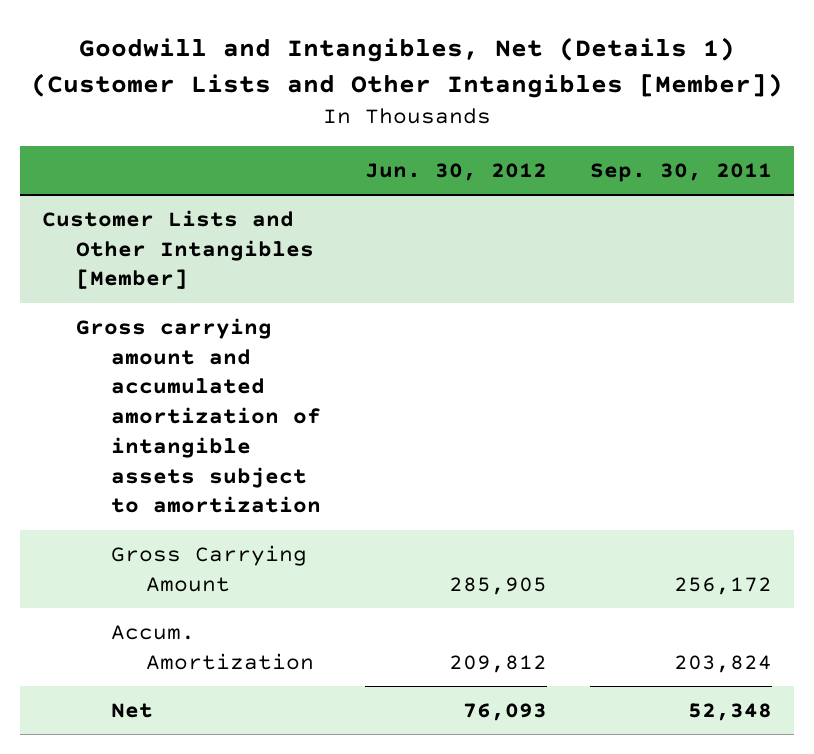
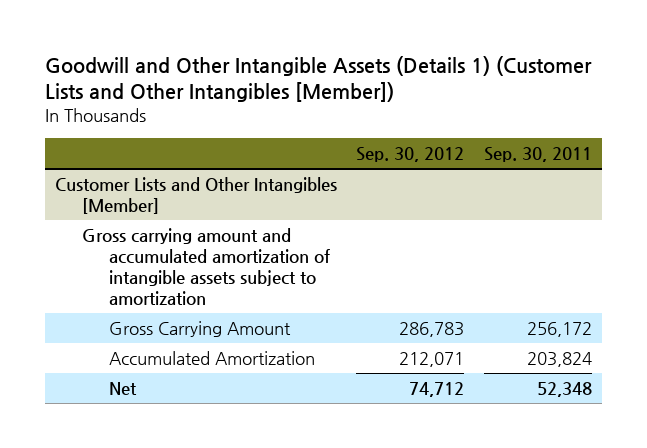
- Goodwill and Intangibles, Net (Details 1) (Customer Lists and Other Intangibles [Member])
+ Goodwill and Other Intangible Assets (Details 1) (Customer Lists and Other Intangibles [Member])
- | Jun. 30, 2012 | Sep. 30, 2011
+ | Sep. 30, 2012 | Sep. 30, 2011
@ Customer Lists and Other Intangibles [Member]
- Accum. Amortization | 209,812 | 203,824
+ Accumulated Amortization | 212,071 | 203,824

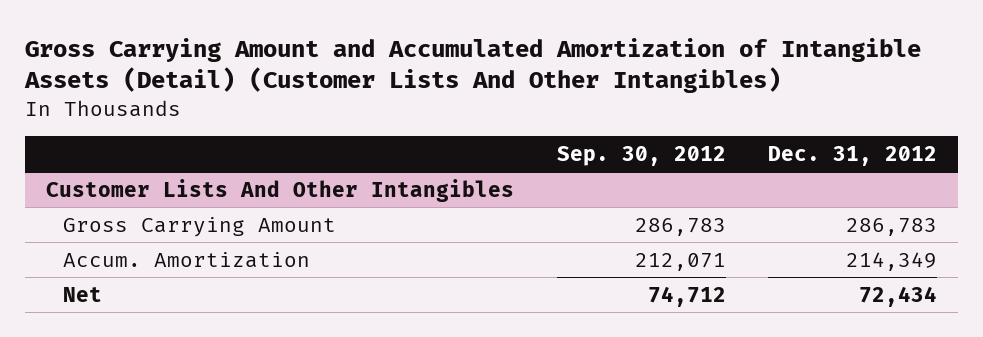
- Goodwill and Other Intangible Assets (Details 1) (Customer Lists and Other Intangibles [Member])
+ Gross Carrying Amount and Accumulated Amortization of Intangible Assets (Detail) (Customer Lists And Other Intangibles)
- | Sep. 30, 2012 | Sep. 30, 2011
+ | Sep. 30, 2012 | Dec. 31, 2012
- Customer Lists and Other Intangibles [Member]
- Gross carrying amount and accumulated amortization of intangible assets subject to amortization
+ Customer Lists And Other Intangibles
- Accumulated Amortization | 212,071 | 203,824
+ Accum. Amortization | 212,071 | 214,349

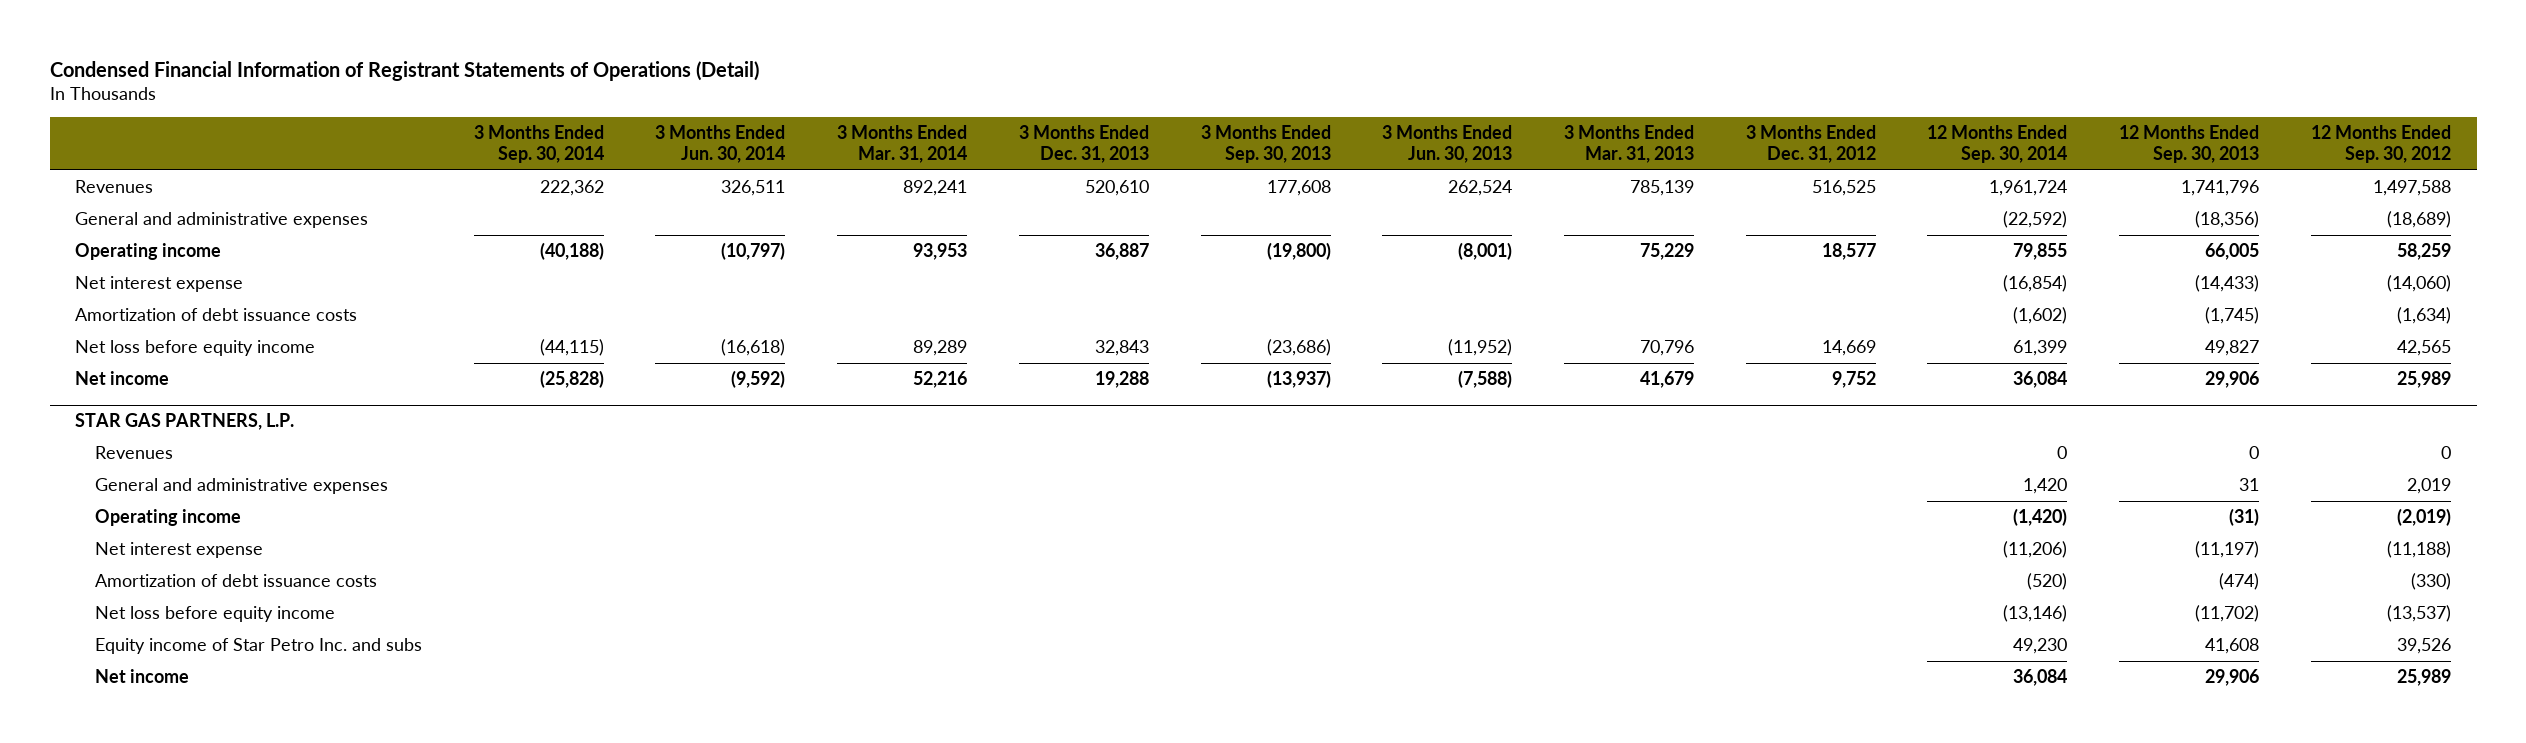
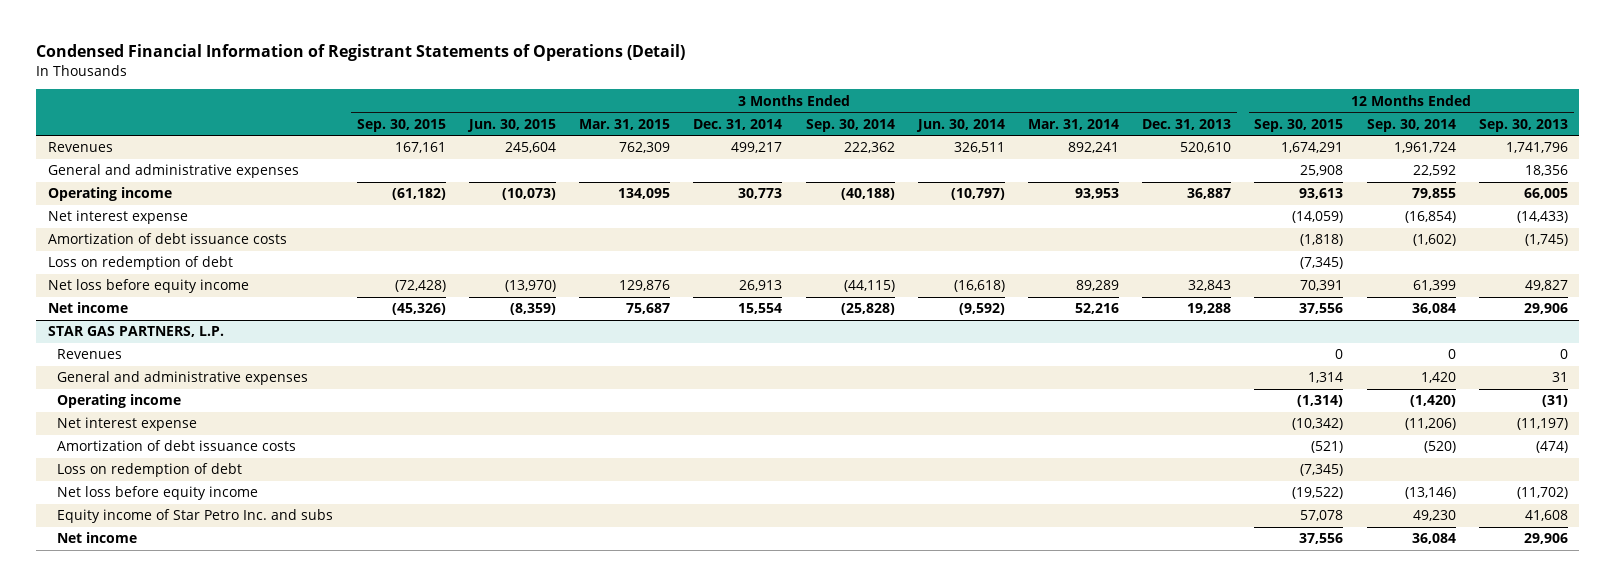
- | 3 Months Ended Sep. 30, 2014 | 3 Months Ended Jun. 30, 2014 | 3 Months Ended Mar. 31, 2014 | 3 Months Ended Dec. 31, 2013 | 3 Months Ended Sep. 30, 2013 | 3 Months Ended Jun. 30, 2013 | 3 Months Ended Mar. 31, 2013 | 3 Months Ended Dec. 31, 2012 | 12 Months Ended Sep. 30, 2014 | 12 Months Ended Sep. 30, 2013 | 12 Months Ended Sep. 30, 2012
+ | 3 Months Ended Sep. 30, 2015 | 3 Months Ended Jun. 30, 2015 | 3 Months Ended Mar. 31, 2015 | 3 Months Ended Dec. 31, 2014 | 3 Months Ended Sep. 30, 2014 | 3 Months Ended Jun. 30, 2014 | 3 Months Ended Mar. 31, 2014 | 3 Months Ended Dec. 31, 2013 | 12 Months Ended Sep. 30, 2015 | 12 Months Ended Sep. 30, 2014 | 12 Months Ended Sep. 30, 2013
- General and administrative expenses | | | | | | | | | (22,592) | (18,356) | (18,689)
+ General and administrative expenses | | | | | | | | | 25,908 | 22,592 | 18,356
+ Loss on redemption of debt | | | | | | | | | (7,345) | |
@ STAR GAS PARTNERS, L.P.
+ Loss on redemption of debt | | | | | | | | | (7,345) | |

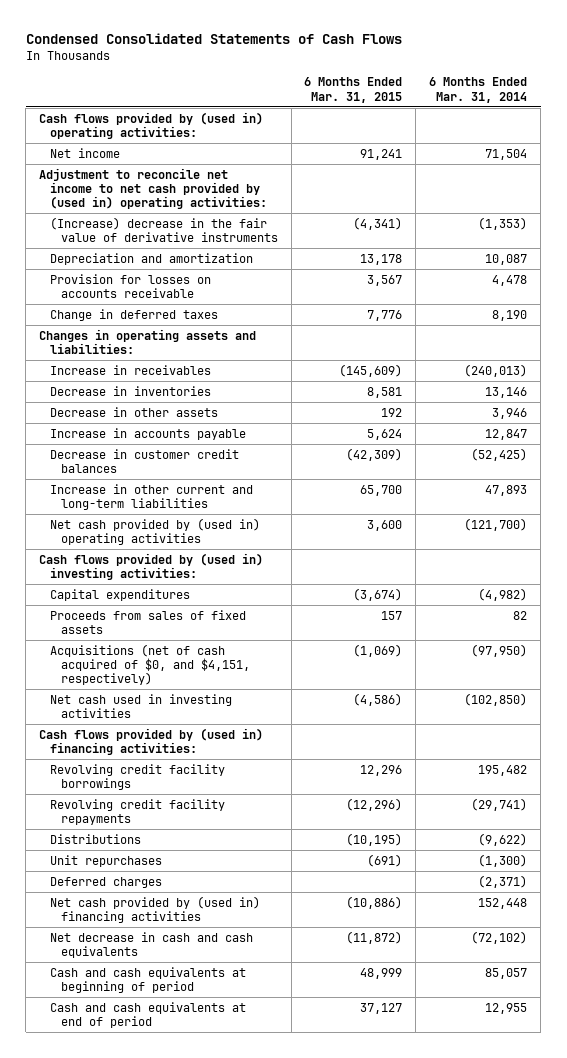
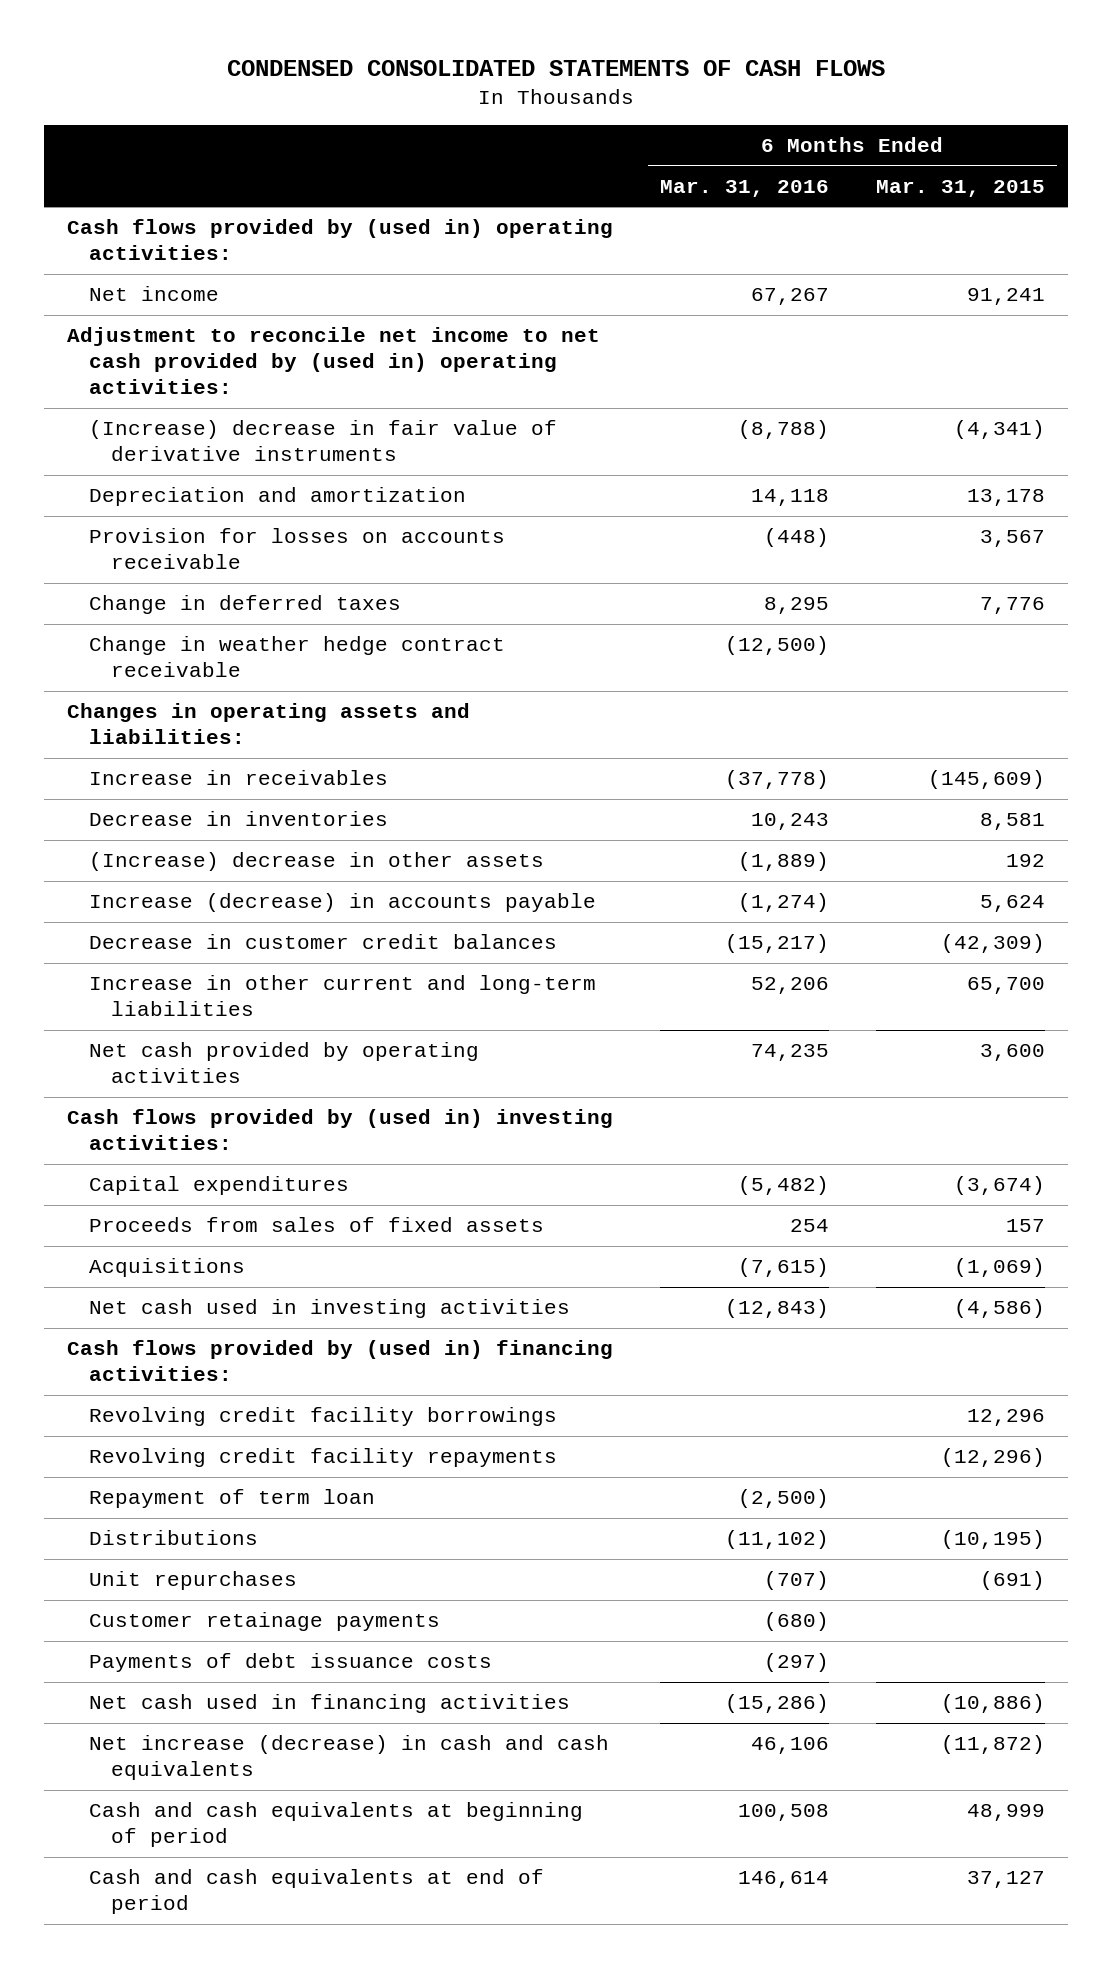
- Condensed Consolidated Statements of Cash Flows
+ CONDENSED CONSOLIDATED STATEMENTS OF CASH FLOWS
- | 6 Months Ended Mar. 31, 2015 | 6 Months Ended Mar. 31, 2014
+ | 6 Months Ended Mar. 31, 2016 | 6 Months Ended Mar. 31, 2015
- (Increase) decrease in the fair value of derivative instruments | (4,341) | (1,353)
+ (Increase) decrease in fair value of derivative instruments | (8,788) | (4,341)
+ Change in weather hedge contract receivable | (12,500) |
- Decrease in other assets | 192 | 3,946
- Increase in accounts payable | 5,624 | 12,847
+ (Increase) decrease in other assets | (1,889) | 192
+ Increase (decrease) in accounts payable | (1,274) | 5,624
- Net cash provided by (used in) operating activities | 3,600 | (121,700)
+ Net cash provided by operating activities | 74,235 | 3,600
- Acquisitions (net of cash acquired of $0, and $4,151, respectively) | (1,069) | (97,950)
+ Acquisitions | (7,615) | (1,069)
+ Repayment of term loan | (2,500) |
- Deferred charges | | (2,371)
- Net cash provided by (used in) financing activities | (10,886) | 152,448
- Net decrease in cash and cash equivalents | (11,872) | (72,102)
+ Customer retainage payments | (680) |
+ Payments of debt issuance costs | (297) |
+ Net cash used in financing activities | (15,286) | (10,886)
+ Net increase (decrease) in cash and cash equivalents | 46,106 | (11,872)

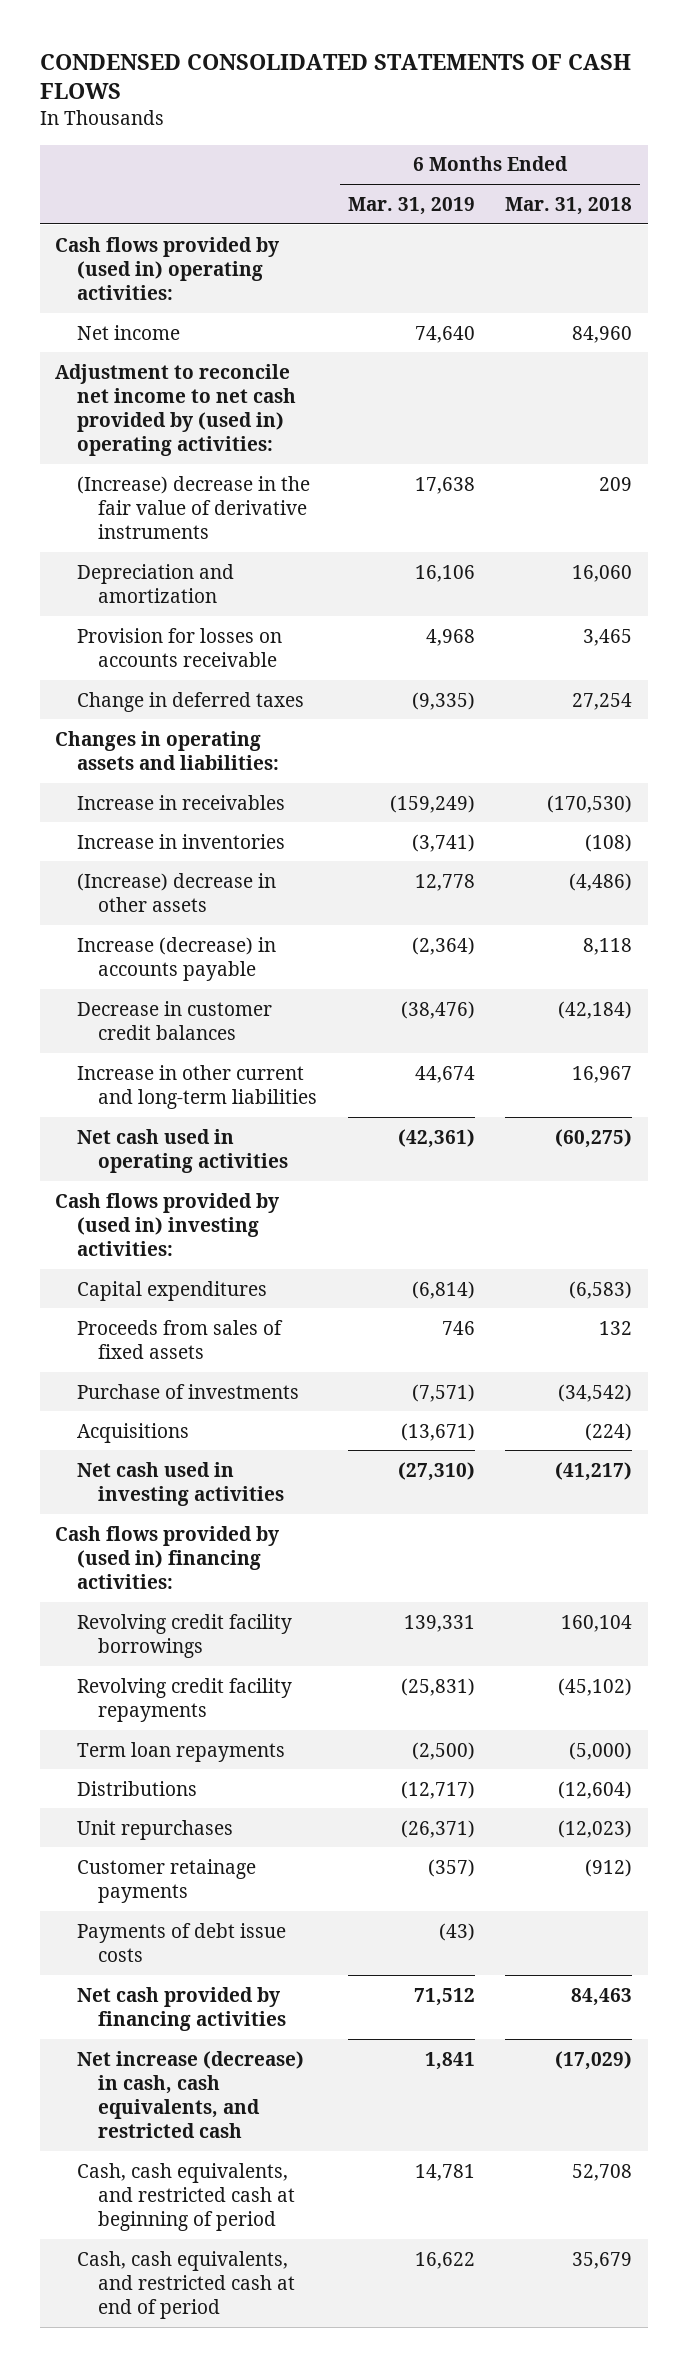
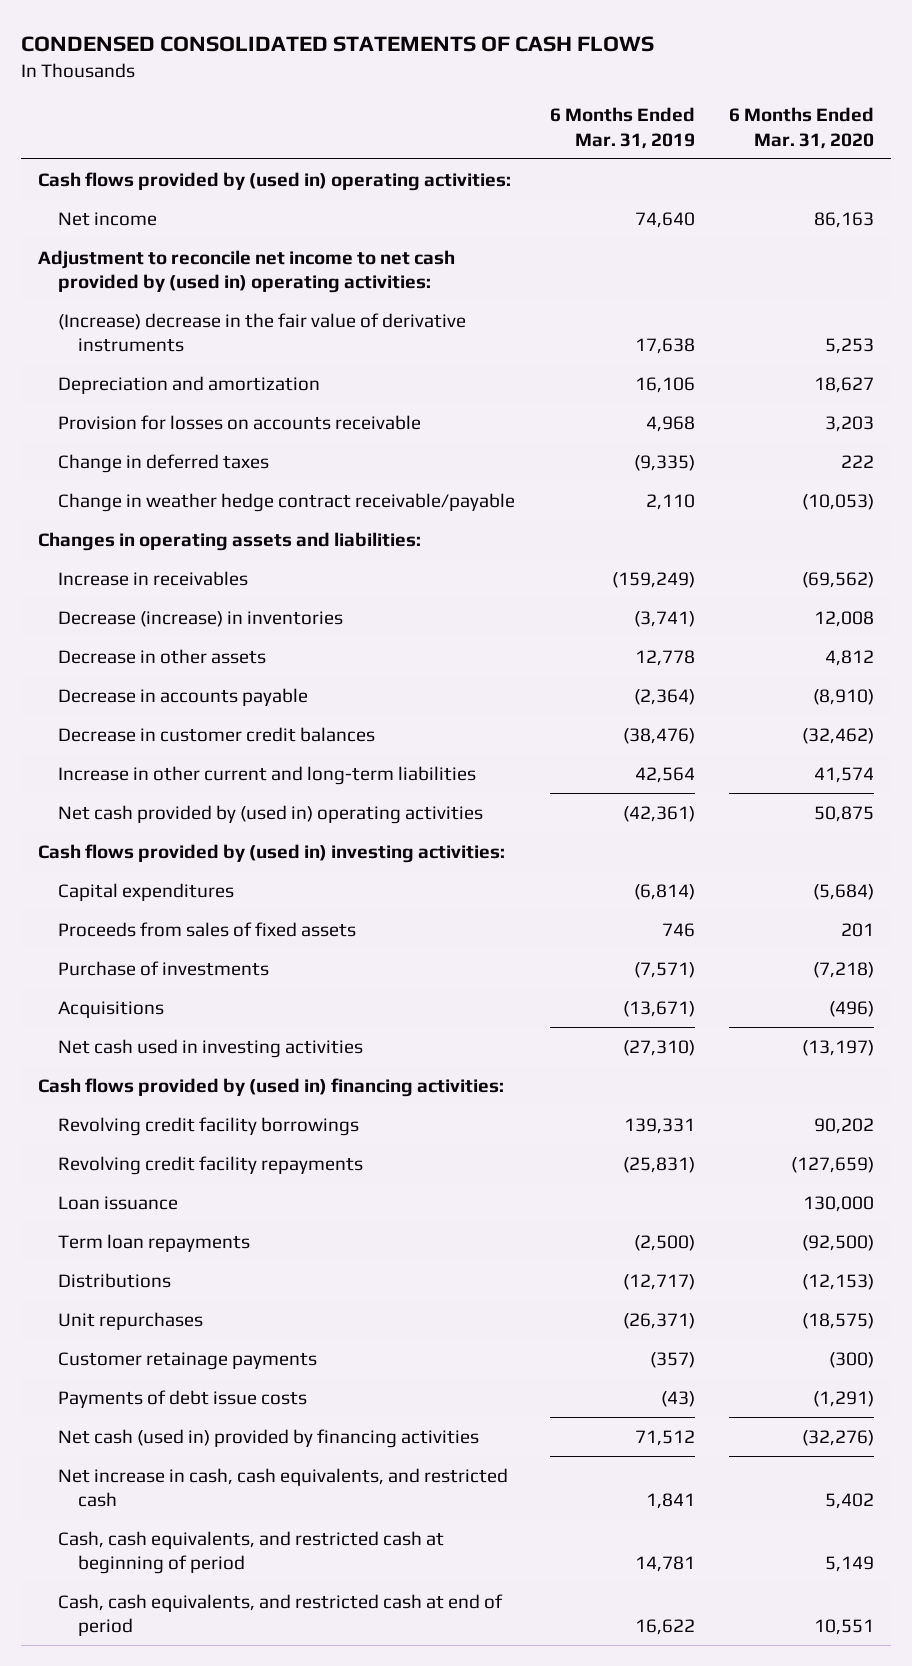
- | 6 Months Ended Mar. 31, 2019 | 6 Months Ended Mar. 31, 2018
+ | 6 Months Ended Mar. 31, 2019 | 6 Months Ended Mar. 31, 2020
+ Change in weather hedge contract receivable/payable | 2,110 | (10,053)
- Increase in inventories | (3,741) | (108)
- (Increase) decrease in other assets | 12,778 | (4,486)
- Increase (decrease) in accounts payable | (2,364) | 8,118
+ Decrease (increase) in inventories | (3,741) | 12,008
+ Decrease in other assets | 12,778 | 4,812
+ Decrease in accounts payable | (2,364) | (8,910)
- Increase in other current and long-term liabilities | 44,674 | 16,967
- Net cash used in operating activities | (42,361) | (60,275)
+ Increase in other current and long-term liabilities | 42,564 | 41,574
+ Net cash provided by (used in) operating activities | (42,361) | 50,875
+ Loan issuance | | 130,000
- Net cash provided by financing activities | 71,512 | 84,463
- Net increase (decrease) in cash, cash equivalents, and restricted cash | 1,841 | (17,029)
+ Net cash (used in) provided by financing activities | 71,512 | (32,276)
+ Net increase in cash, cash equivalents, and restricted cash | 1,841 | 5,402

